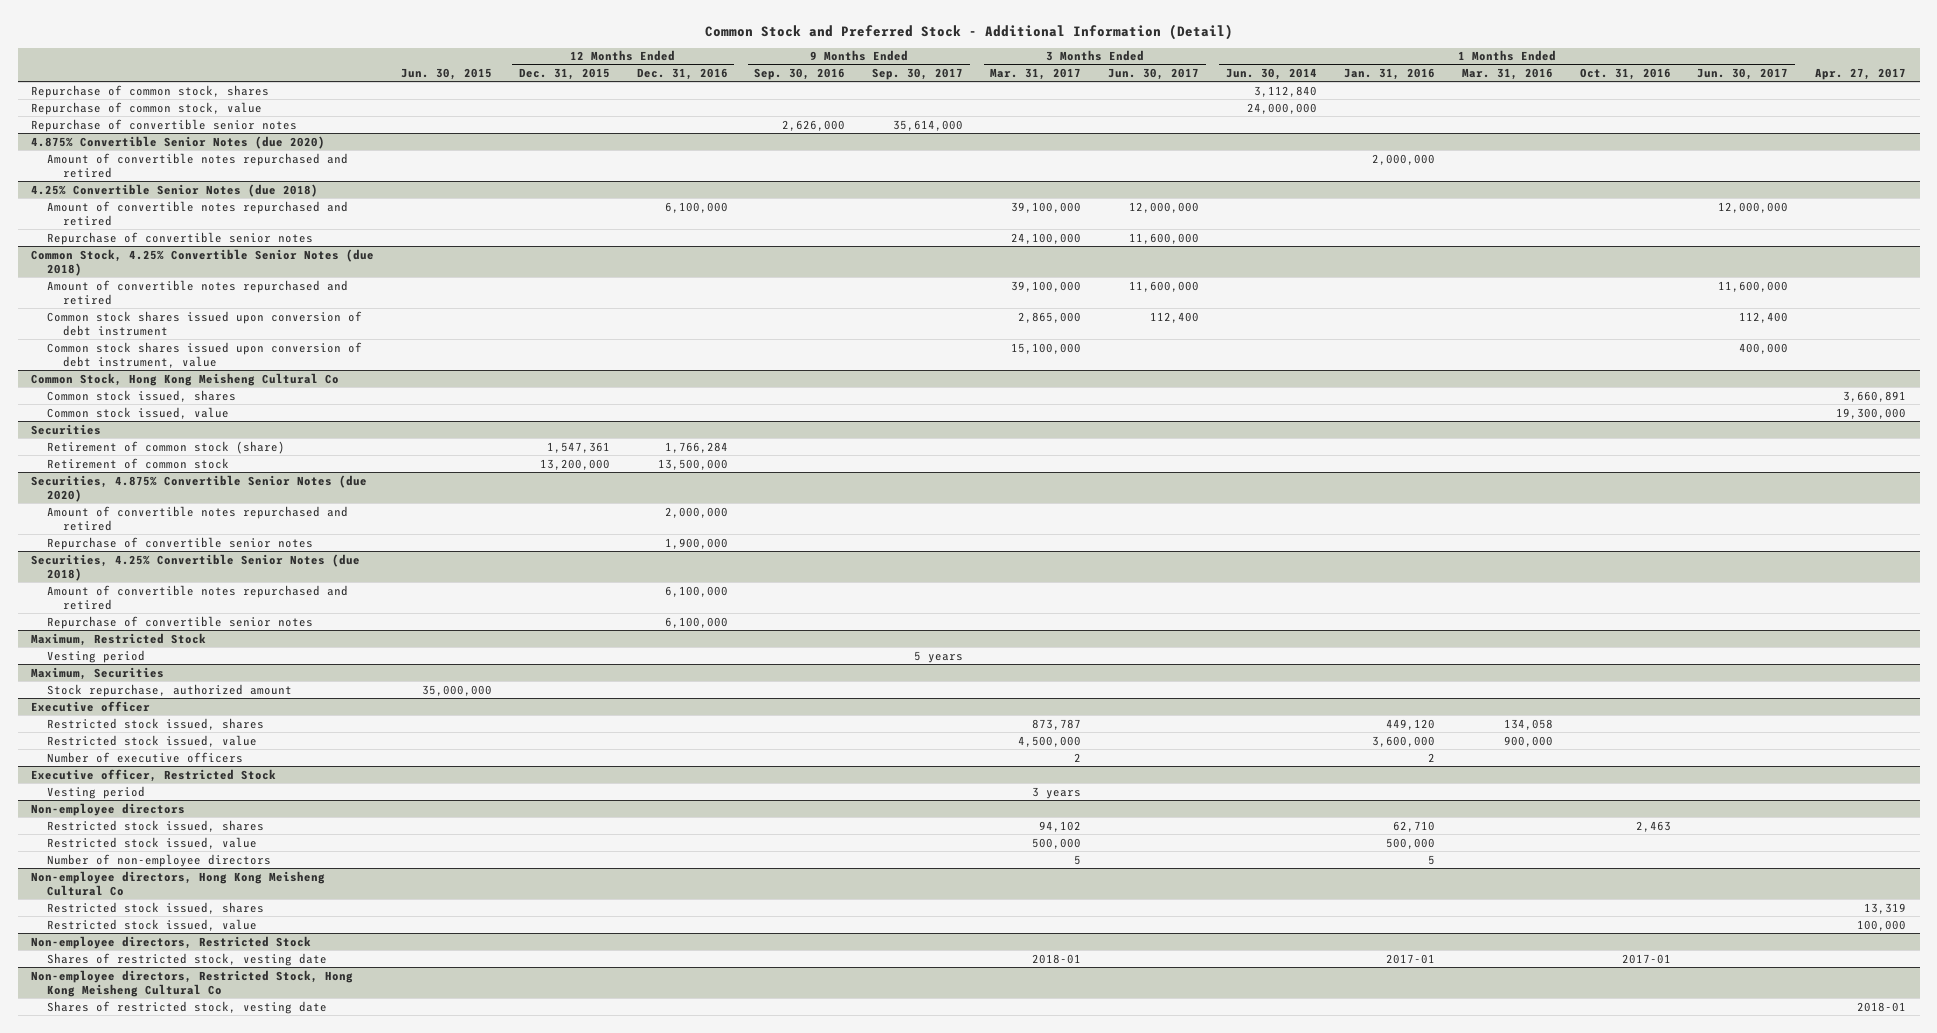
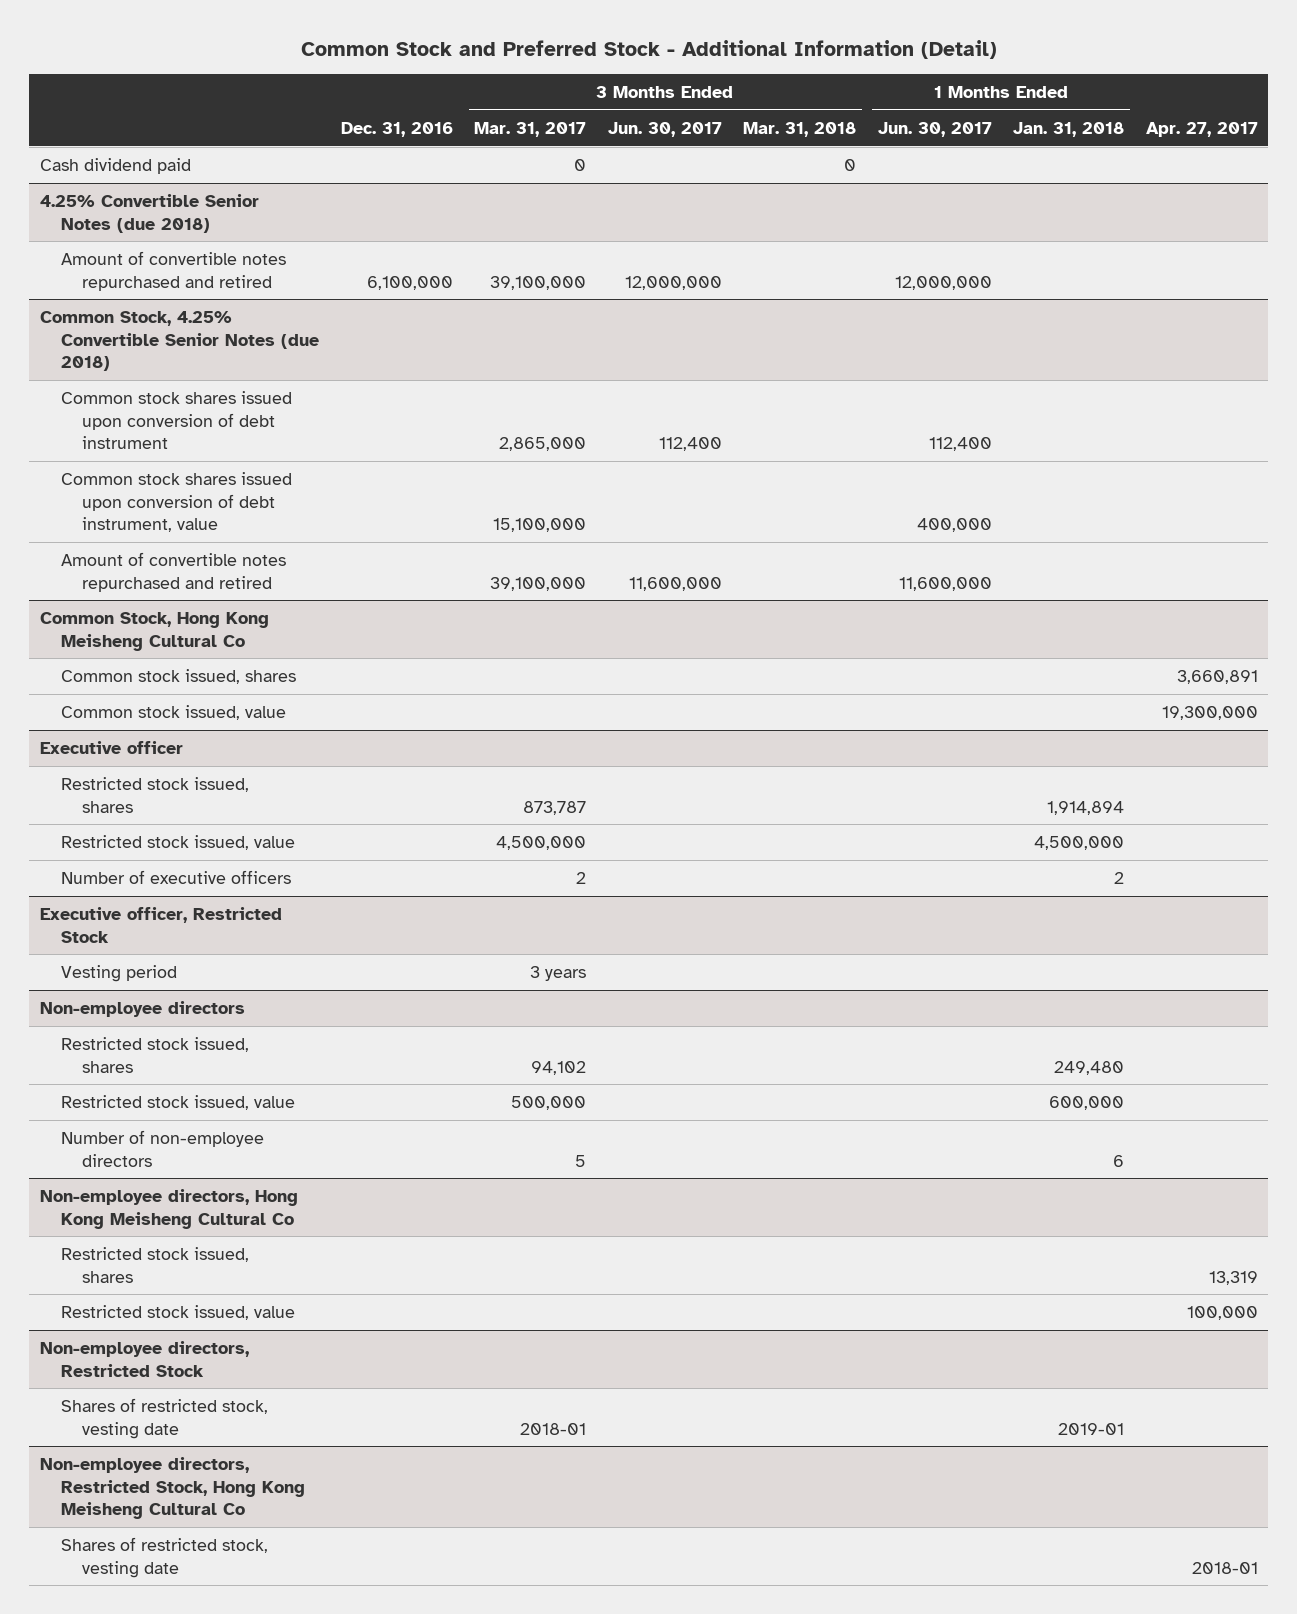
- | Jun. 30, 2015 | 12 Months Ended Dec. 31, 2015 | 12 Months Ended Dec. 31, 2016 | 9 Months Ended Sep. 30, 2016 | 9 Months Ended Sep. 30, 2017 | 3 Months Ended Mar. 31, 2017 | 3 Months Ended Jun. 30, 2017 | 1 Months Ended Jun. 30, 2014 | 1 Months Ended Jan. 31, 2016 | 1 Months Ended Mar. 31, 2016 | 1 Months Ended Oct. 31, 2016 | 1 Months Ended Jun. 30, 2017 | Apr. 27, 2017
+ | Dec. 31, 2016 | 3 Months Ended Mar. 31, 2017 | 3 Months Ended Jun. 30, 2017 | 3 Months Ended Mar. 31, 2018 | 1 Months Ended Jun. 30, 2017 | 1 Months Ended Jan. 31, 2018 | Apr. 27, 2017
- Repurchase of common stock, shares | | | | | | | | 3,112,840 | | | | |
- Repurchase of common stock, value | | | | | | | | 24,000,000 | | | | |
- Repurchase of convertible senior notes | | | | 2,626,000 | 35,614,000 | | | | | | | |
- 4.875% Convertible Senior Notes (due 2020)
- Amount of convertible notes repurchased and retired | | | | | | | | | 2,000,000 | | | |
+ Cash dividend paid | | 0 | | 0 | | |
@ 4.25% Convertible Senior Notes (due 2018)
- Repurchase of convertible senior notes | | | | | | 24,100,000 | 11,600,000 | | | | | |
@ Common Stock, 4.25% Convertible Senior Notes (due 2018)
moved down: Amount of convertible notes repurchased and retired | | 39,100,000 | 11,600,000 | | 11,600,000 | |
- Securities
- Retirement of common stock (share) | | 1,547,361 | 1,766,284 | | | | | | | | | |
- Retirement of common stock | | 13,200,000 | 13,500,000 | | | | | | | | | |
- Securities, 4.875% Convertible Senior Notes (due 2020)
- Amount of convertible notes repurchased and retired | | | 2,000,000 | | | | | | | | | |
- Repurchase of convertible senior notes | | | 1,900,000 | | | | | | | | | |
- Securities, 4.25% Convertible Senior Notes (due 2018)
- Amount of convertible notes repurchased and retired | | | 6,100,000 | | | | | | | | | |
- Repurchase of convertible senior notes | | | 6,100,000 | | | | | | | | | |
- Maximum, Restricted Stock
- Vesting period | | | | | 5 years | | | | | | | |
- Maximum, Securities
- Stock repurchase, authorized amount | 35,000,000 | | | | | | | | | | | |

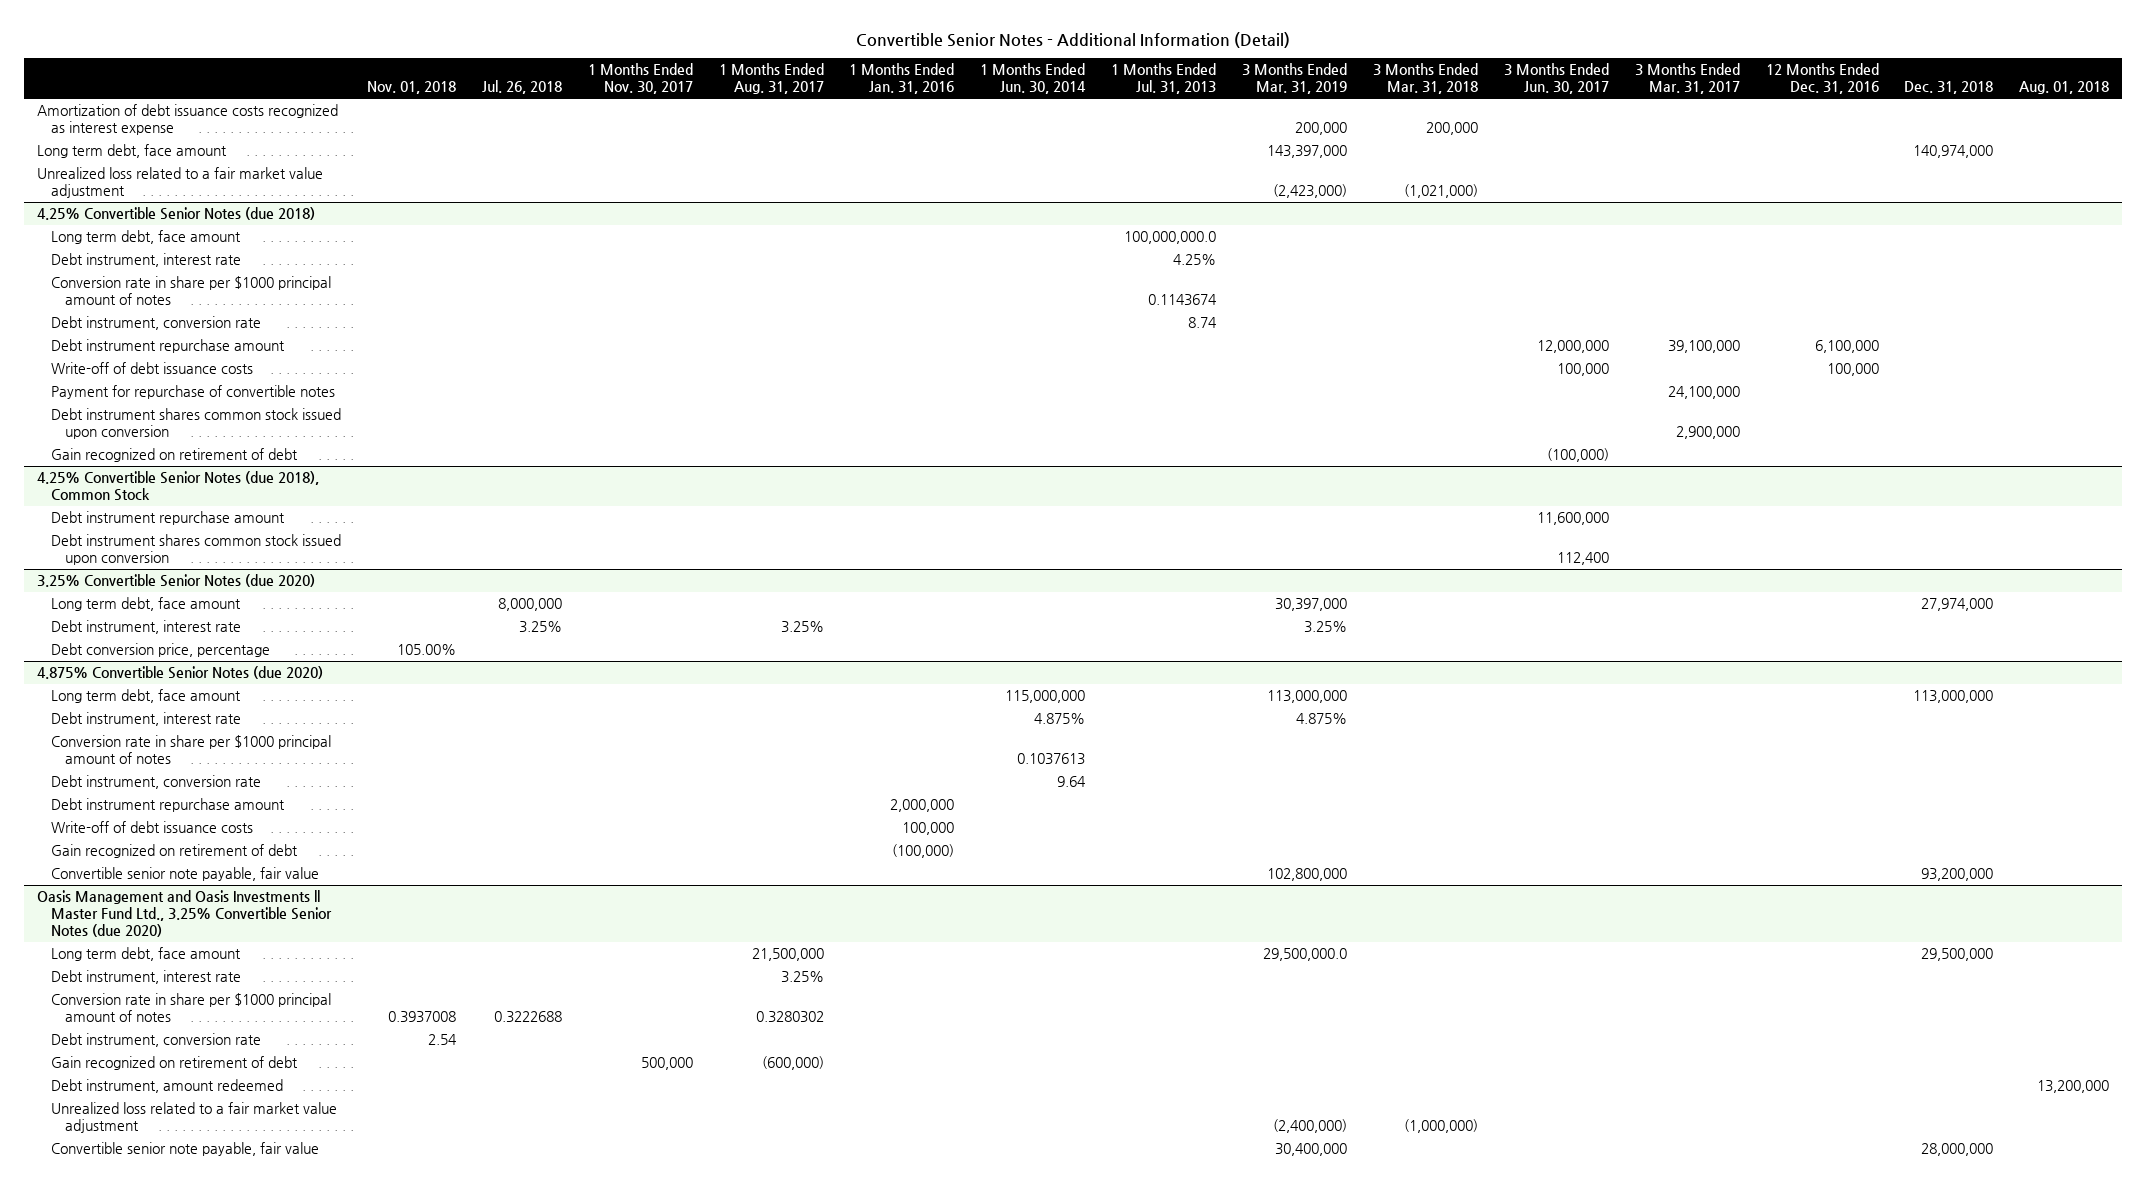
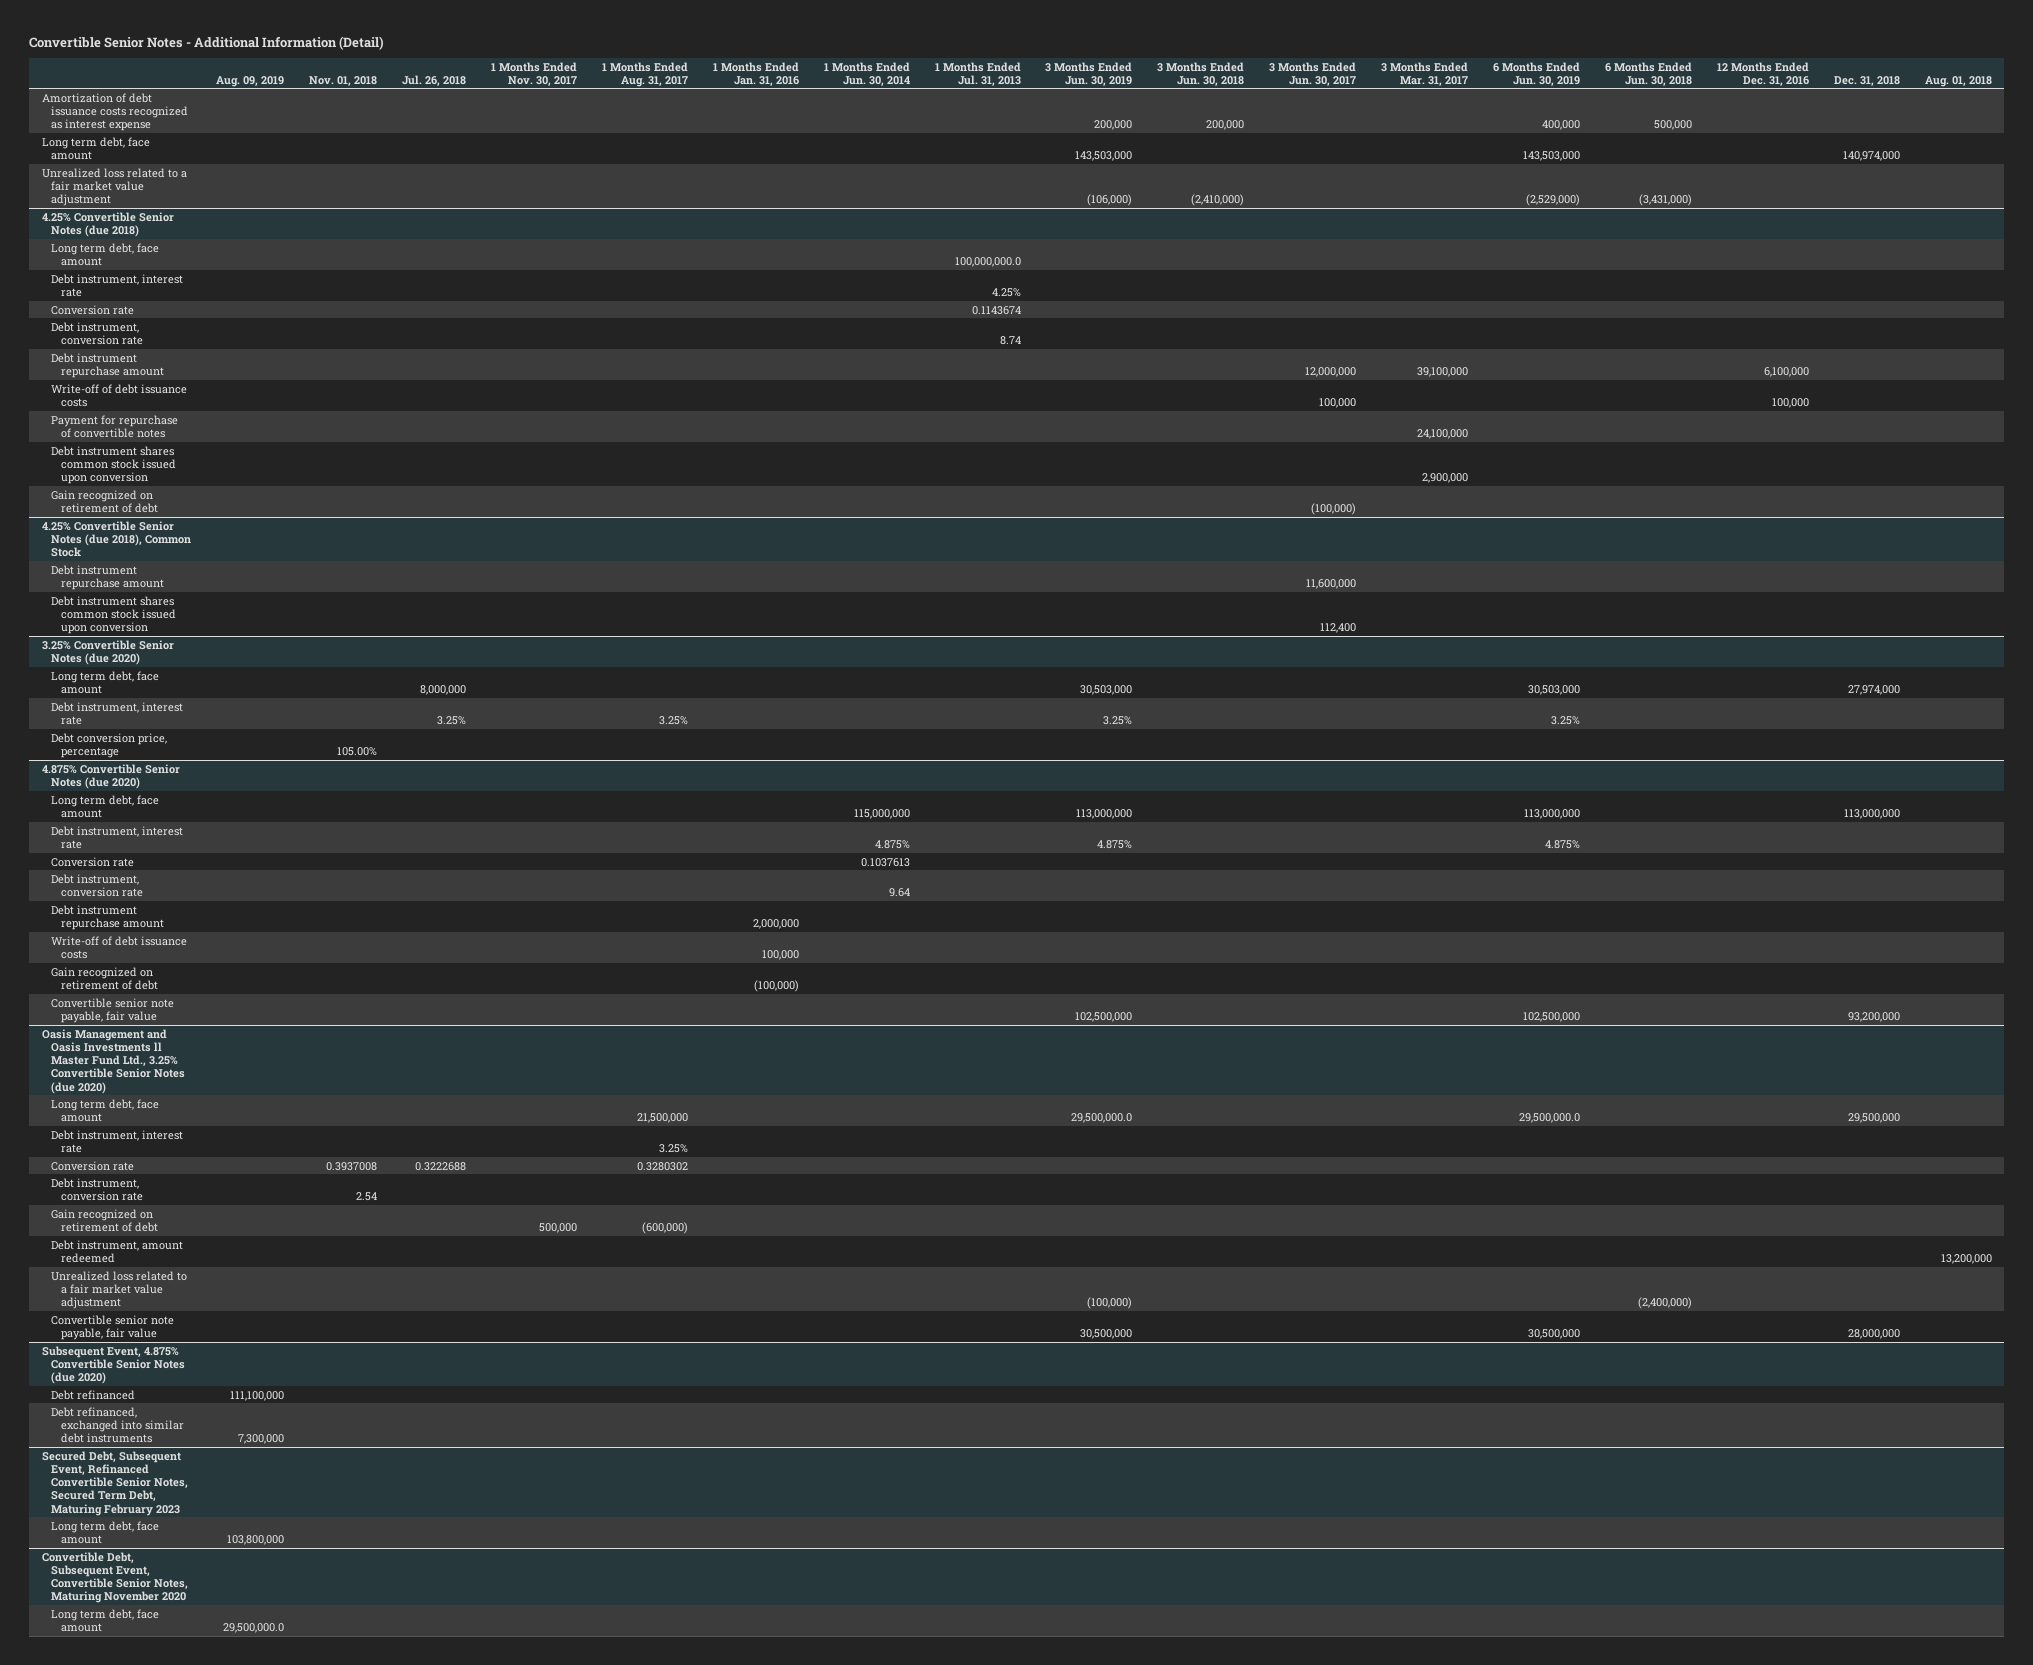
- | Nov. 01, 2018 | Jul. 26, 2018 | 1 Months Ended Nov. 30, 2017 | 1 Months Ended Aug. 31, 2017 | 1 Months Ended Jan. 31, 2016 | 1 Months Ended Jun. 30, 2014 | 1 Months Ended Jul. 31, 2013 | 3 Months Ended Mar. 31, 2019 | 3 Months Ended Mar. 31, 2018 | 3 Months Ended Jun. 30, 2017 | 3 Months Ended Mar. 31, 2017 | 12 Months Ended Dec. 31, 2016 | Dec. 31, 2018 | Aug. 01, 2018
+ | Aug. 09, 2019 | Nov. 01, 2018 | Jul. 26, 2018 | 1 Months Ended Nov. 30, 2017 | 1 Months Ended Aug. 31, 2017 | 1 Months Ended Jan. 31, 2016 | 1 Months Ended Jun. 30, 2014 | 1 Months Ended Jul. 31, 2013 | 3 Months Ended Jun. 30, 2019 | 3 Months Ended Jun. 30, 2018 | 3 Months Ended Jun. 30, 2017 | 3 Months Ended Mar. 31, 2017 | 6 Months Ended Jun. 30, 2019 | 6 Months Ended Jun. 30, 2018 | 12 Months Ended Dec. 31, 2016 | Dec. 31, 2018 | Aug. 01, 2018
@ 4.25% Convertible Senior Notes (due 2018)
- Conversion rate in share per $1000 principal amount of notes | | | | | | | 0.1143674 | | | | | | |
+ Conversion rate | | | | | | | | 0.1143674 | | | | | | | | |
@ 4.875% Convertible Senior Notes (due 2020)
- Conversion rate in share per $1000 principal amount of notes | | | | | | 0.1037613 | | | | | | | |
+ Conversion rate | | | | | | | 0.1037613 | | | | | | | | | |
@ Oasis Management and Oasis Investments ll Master Fund Ltd., 3.25% Convertible Senior Notes (due 2020)
- Conversion rate in share per $1000 principal amount of notes | 0.3937008 | 0.3222688 | | 0.3280302 | | | | | | | | | |
+ Conversion rate | | 0.3937008 | 0.3222688 | | 0.3280302 | | | | | | | | | | | |
+ Subsequent Event, 4.875% Convertible Senior Notes (due 2020)
+ Debt refinanced | 111,100,000 | | | | | | | | | | | | | | | |
+ Debt refinanced, exchanged into similar debt instruments | 7,300,000 | | | | | | | | | | | | | | | |
+ Secured Debt, Subsequent Event, Refinanced Convertible Senior Notes, Secured Term Debt, Maturing February 2023
+ Long term debt, face amount | 103,800,000 | | | | | | | | | | | | | | | |
+ Convertible Debt, Subsequent Event, Convertible Senior Notes, Maturing November 2020
+ Long term debt, face amount | 29,500,000.0 | | | | | | | | | | | | | | | |

